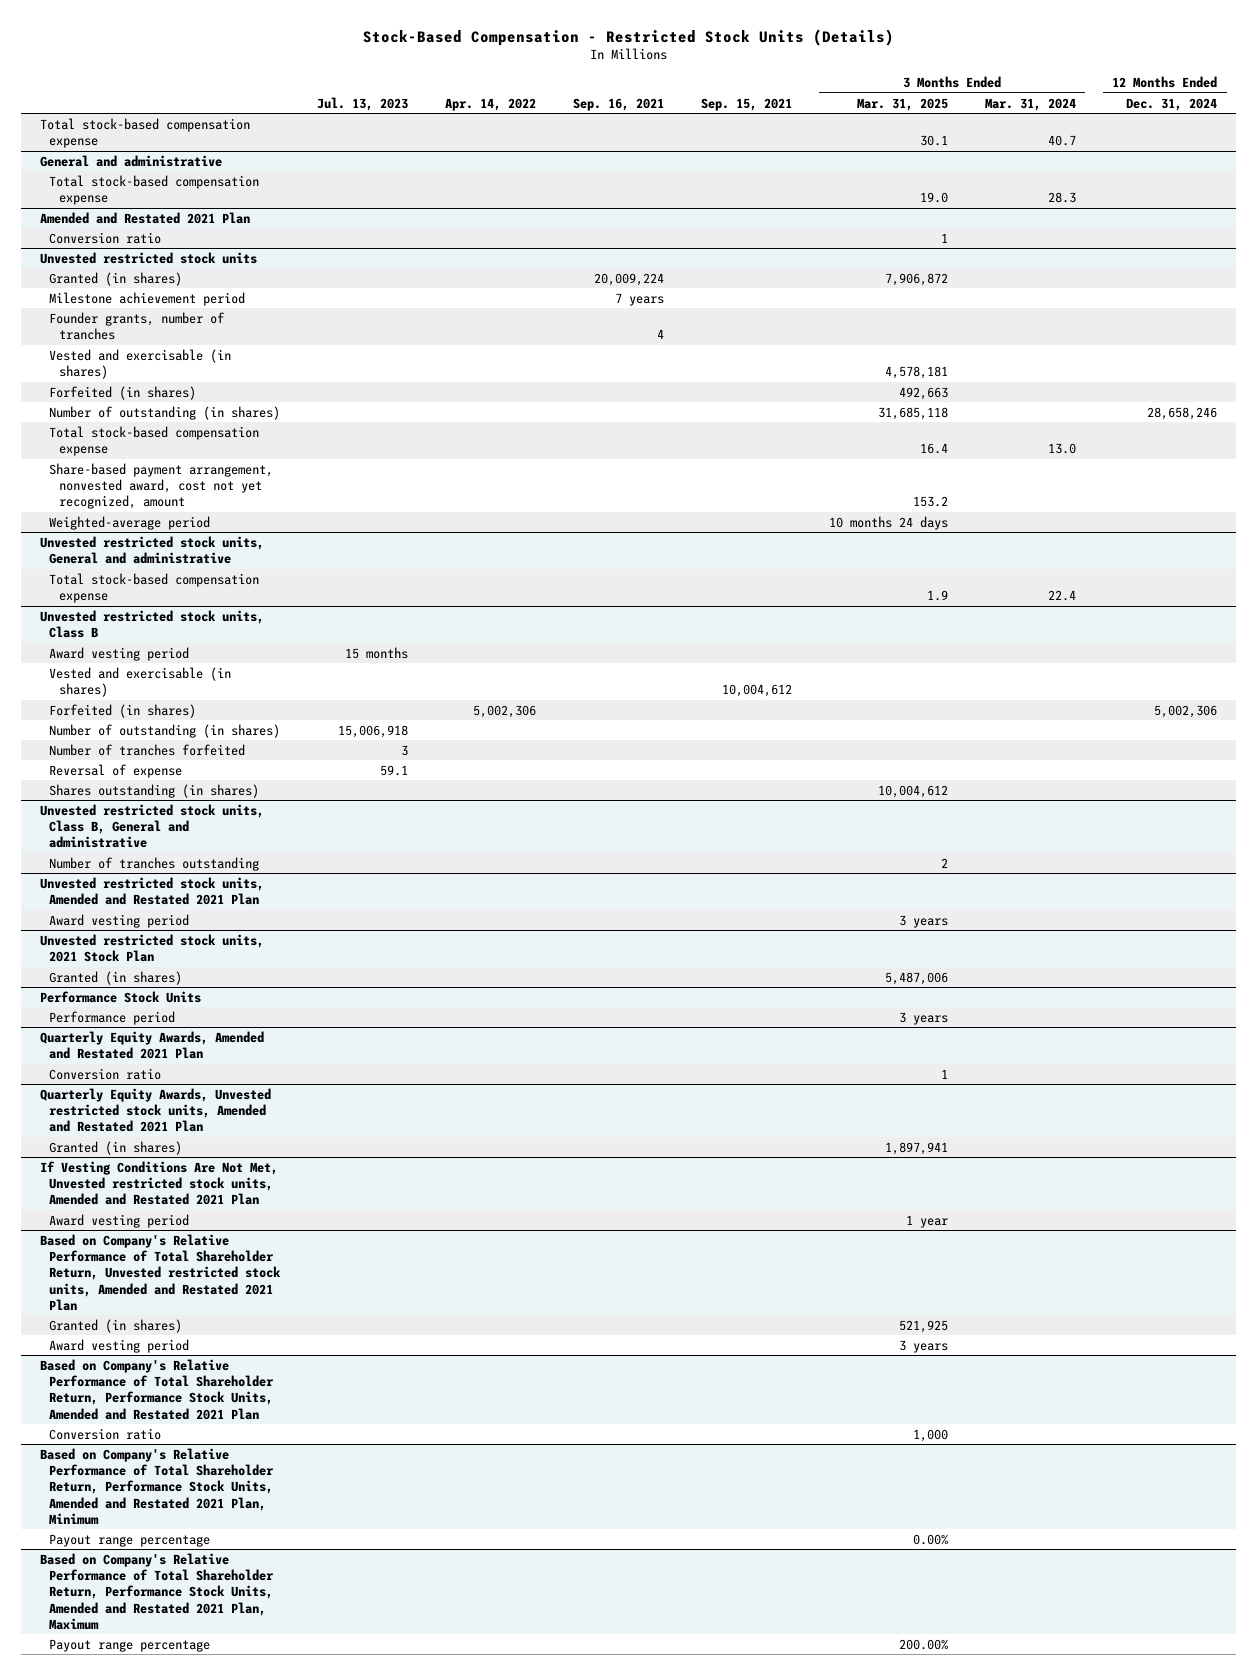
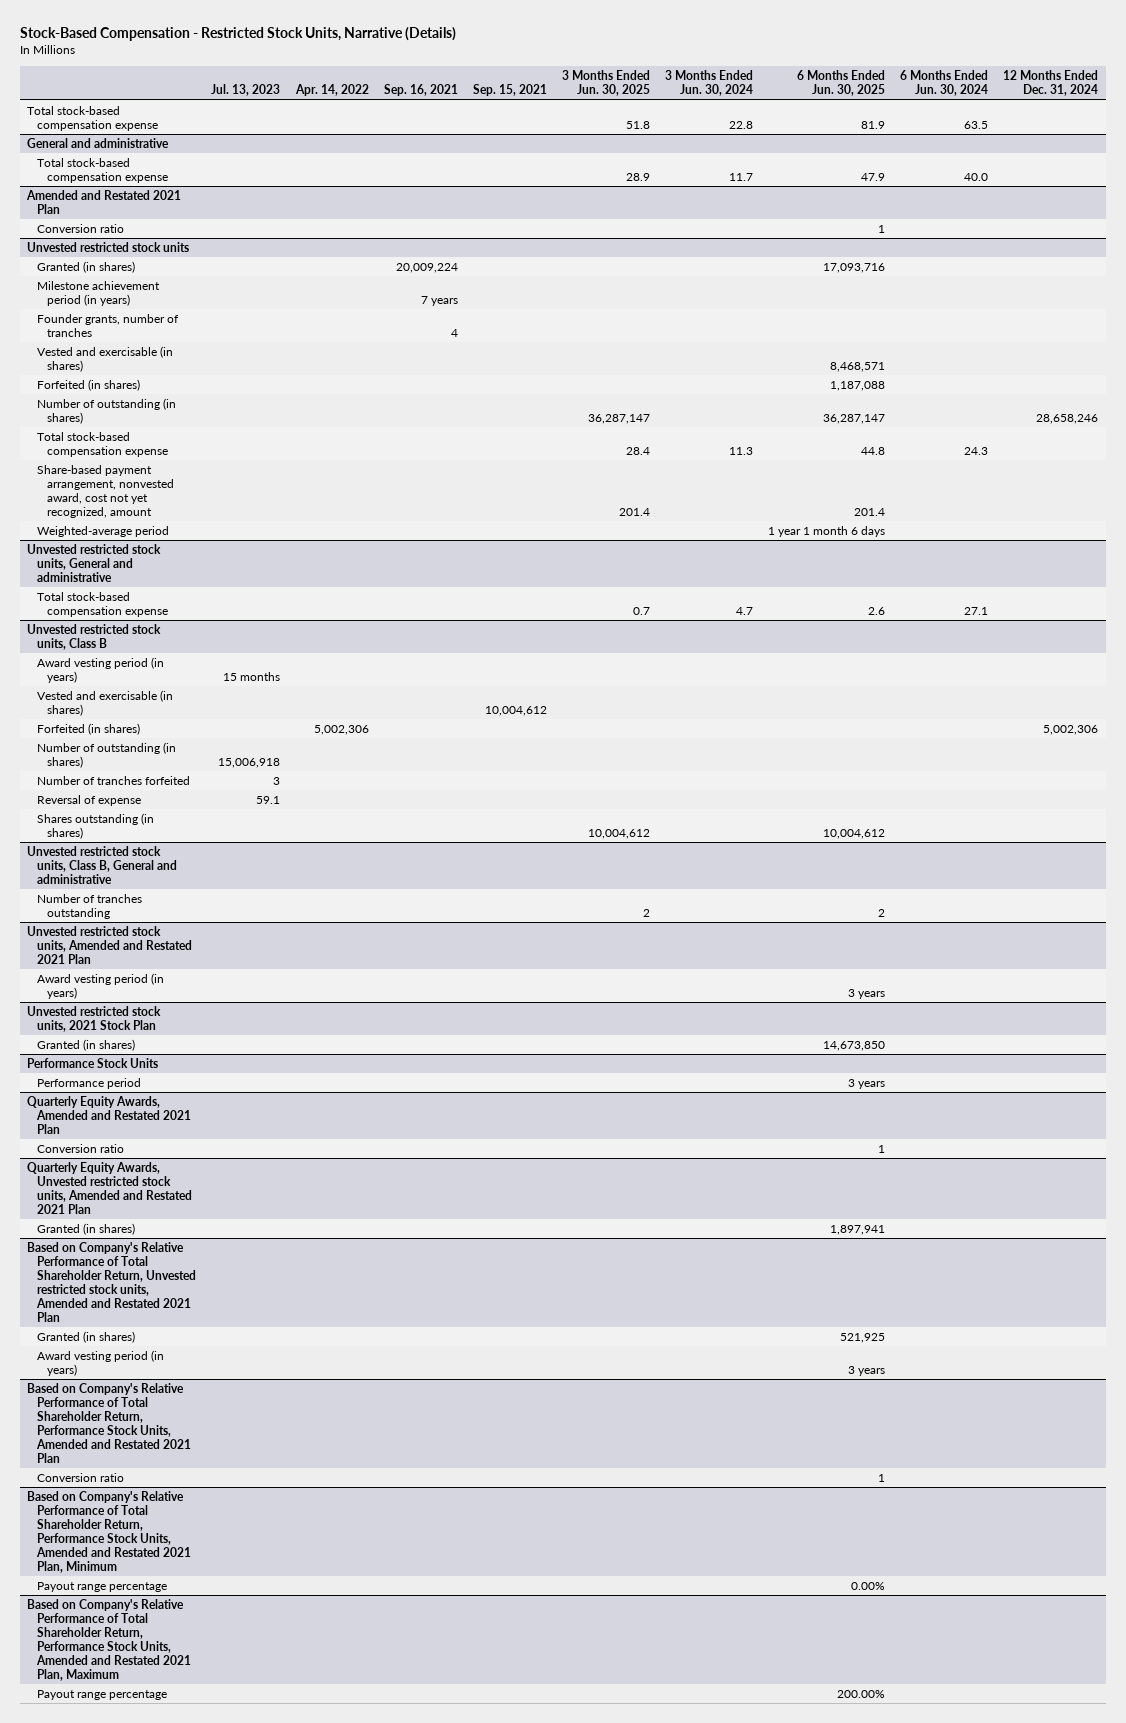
- Stock-Based Compensation - Restricted Stock Units (Details)
+ Stock-Based Compensation - Restricted Stock Units, Narrative (Details)
- | Jul. 13, 2023 | Apr. 14, 2022 | Sep. 16, 2021 | Sep. 15, 2021 | 3 Months Ended Mar. 31, 2025 | 3 Months Ended Mar. 31, 2024 | 12 Months Ended Dec. 31, 2024
+ | Jul. 13, 2023 | Apr. 14, 2022 | Sep. 16, 2021 | Sep. 15, 2021 | 3 Months Ended Jun. 30, 2025 | 3 Months Ended Jun. 30, 2024 | 6 Months Ended Jun. 30, 2025 | 6 Months Ended Jun. 30, 2024 | 12 Months Ended Dec. 31, 2024
@ Unvested restricted stock units
- Milestone achievement period | | | 7 years | | | |
+ Milestone achievement period (in years) | | | 7 years | | | | | |
@ Unvested restricted stock units, Class B
- Award vesting period | 15 months | | | | | |
+ Award vesting period (in years) | 15 months | | | | | | | |
@ Unvested restricted stock units, Amended and Restated 2021 Plan
- Award vesting period | | | | | 3 years | |
+ Award vesting period (in years) | | | | | | | 3 years | |
- If Vesting Conditions Are Not Met, Unvested restricted stock units, Amended and Restated 2021 Plan
- Award vesting period | | | | | 1 year | |
@ Based on Company's Relative Performance of Total Shareholder Return, Unvested restricted stock units, Amended and Restated 2021 Plan
- Award vesting period | | | | | 3 years | |
+ Award vesting period (in years) | | | | | | | 3 years | |

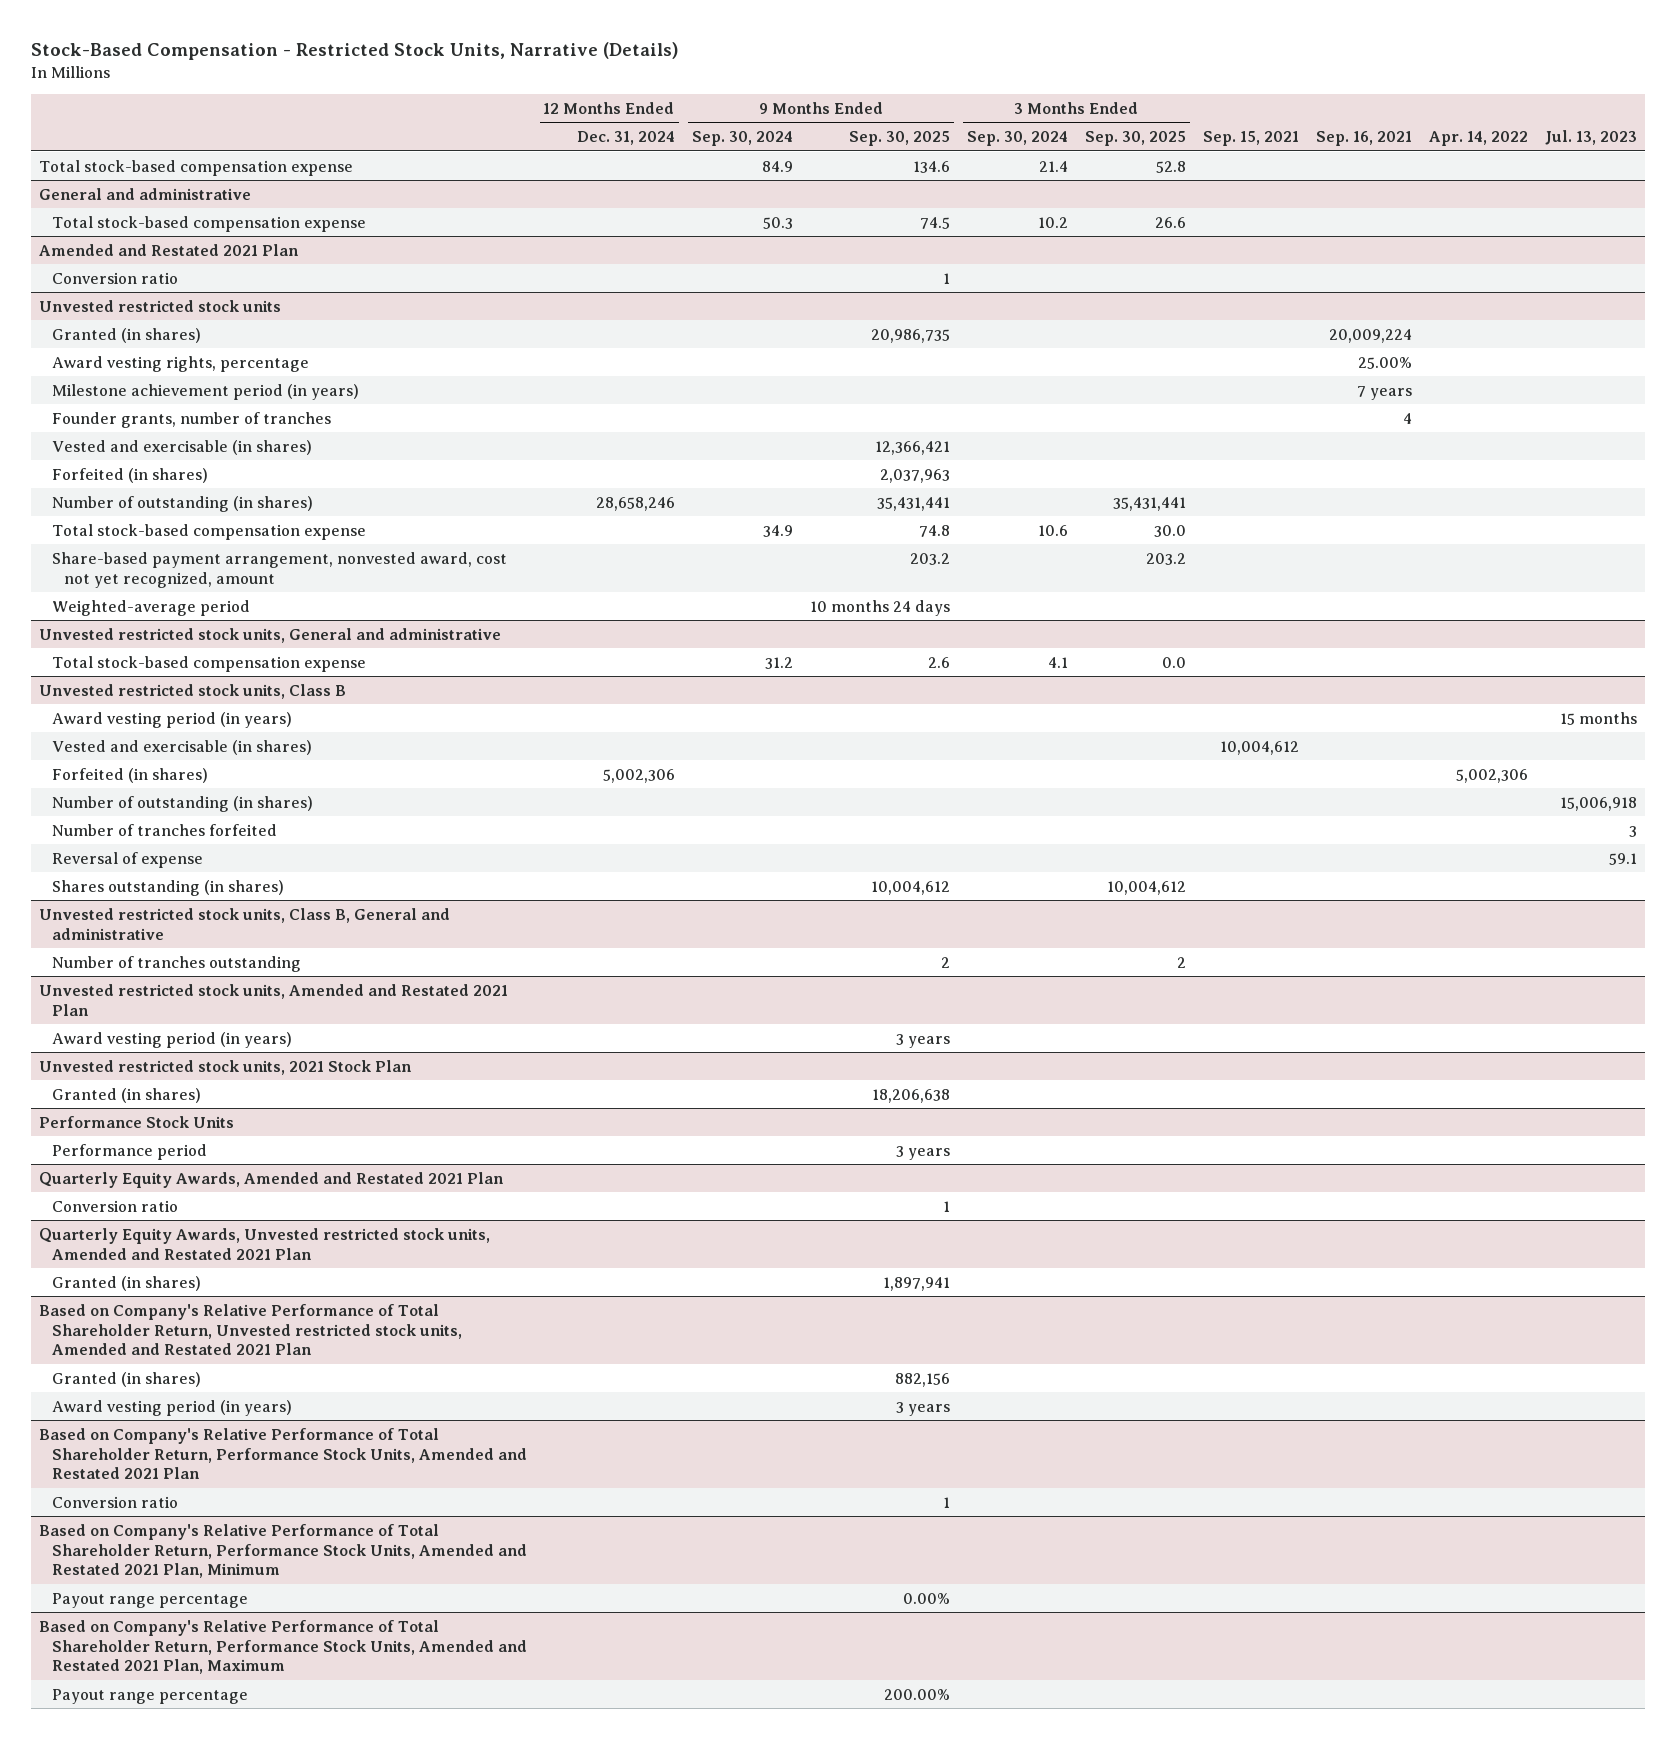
- | Jul. 13, 2023 | Apr. 14, 2022 | Sep. 16, 2021 | Sep. 15, 2021 | 3 Months Ended Jun. 30, 2025 | 3 Months Ended Jun. 30, 2024 | 6 Months Ended Jun. 30, 2025 | 6 Months Ended Jun. 30, 2024 | 12 Months Ended Dec. 31, 2024
+ | 12 Months Ended Dec. 31, 2024 | 9 Months Ended Sep. 30, 2024 | 9 Months Ended Sep. 30, 2025 | 3 Months Ended Sep. 30, 2024 | 3 Months Ended Sep. 30, 2025 | Sep. 15, 2021 | Sep. 16, 2021 | Apr. 14, 2022 | Jul. 13, 2023
@ Unvested restricted stock units
+ Award vesting rights, percentage | | | | | | | 25.00% | |

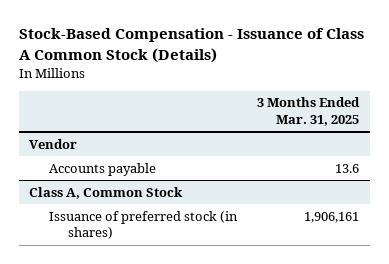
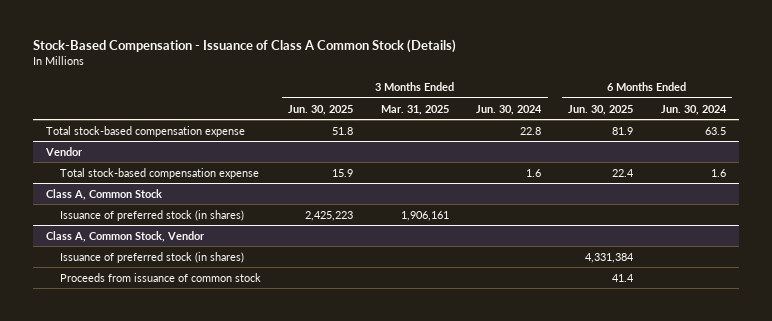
- | 3 Months Ended Mar. 31, 2025
+ | 3 Months Ended Jun. 30, 2025 | 3 Months Ended Mar. 31, 2025 | 3 Months Ended Jun. 30, 2024 | 6 Months Ended Jun. 30, 2025 | 6 Months Ended Jun. 30, 2024
+ Total stock-based compensation expense | 51.8 | | 22.8 | 81.9 | 63.5
@ Vendor
- Accounts payable | 13.6
+ Total stock-based compensation expense | 15.9 | | 1.6 | 22.4 | 1.6
+ Class A, Common Stock, Vendor
+ Issuance of preferred stock (in shares) | | | | 4,331,384 |
+ Proceeds from issuance of common stock | | | | 41.4 |

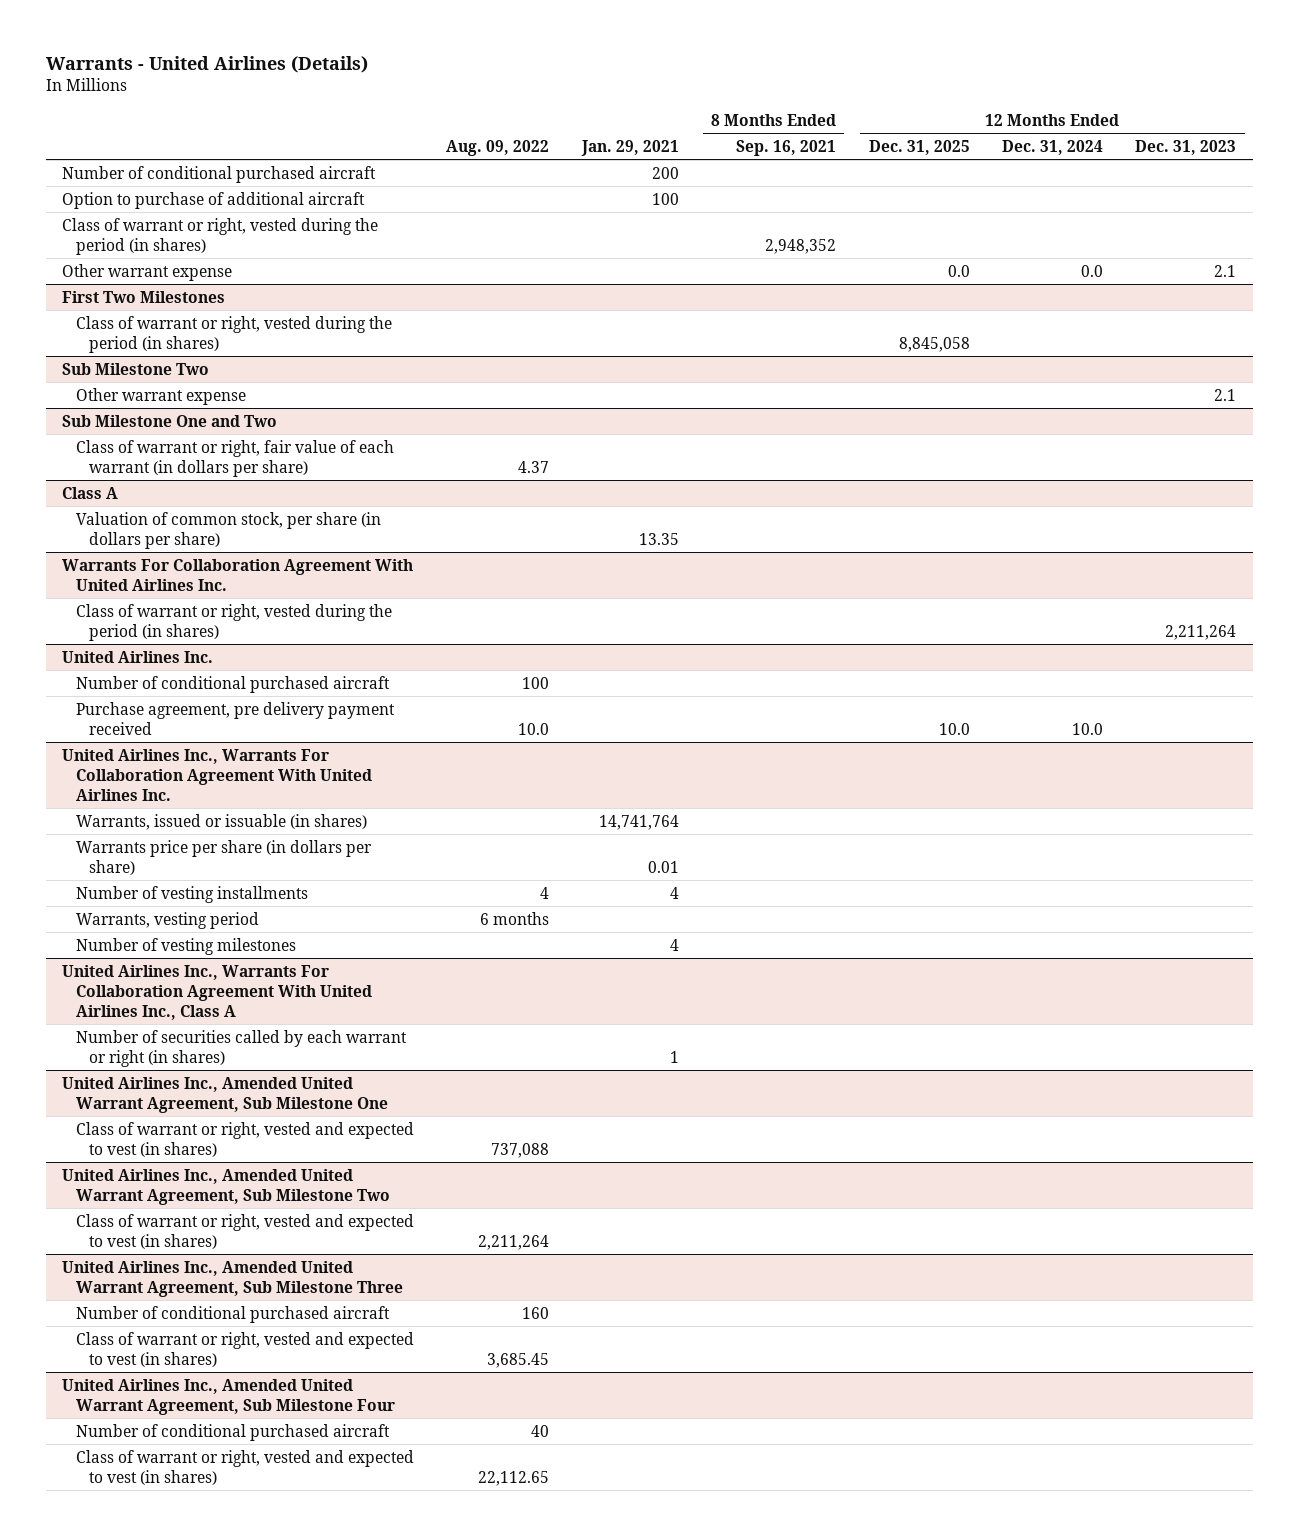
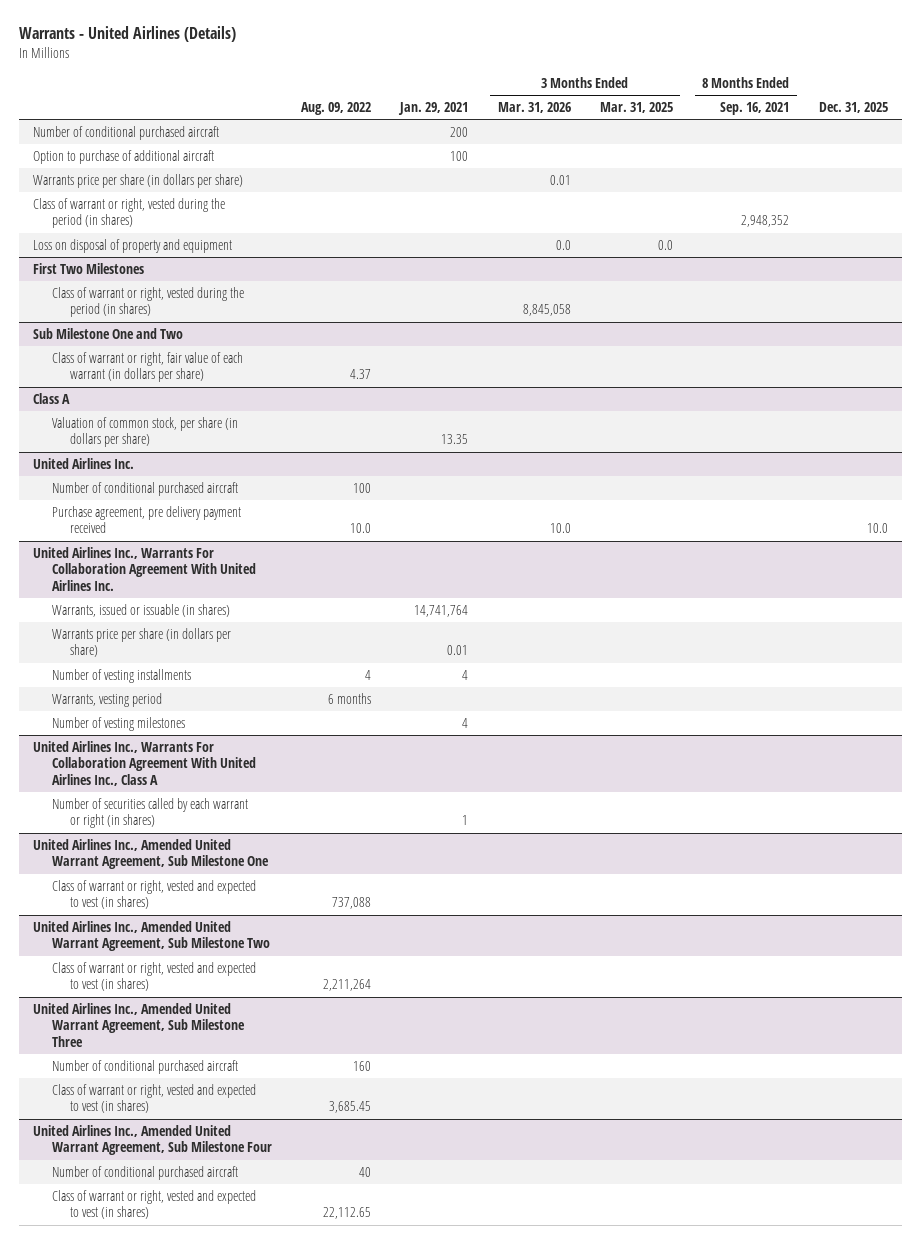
- | Aug. 09, 2022 | Jan. 29, 2021 | 8 Months Ended Sep. 16, 2021 | 12 Months Ended Dec. 31, 2025 | 12 Months Ended Dec. 31, 2024 | 12 Months Ended Dec. 31, 2023
+ | Aug. 09, 2022 | Jan. 29, 2021 | 3 Months Ended Mar. 31, 2026 | 3 Months Ended Mar. 31, 2025 | 8 Months Ended Sep. 16, 2021 | Dec. 31, 2025
+ Warrants price per share (in dollars per share) | | | 0.01 | | |
- Other warrant expense | | | | 0.0 | 0.0 | 2.1
+ Loss on disposal of property and equipment | | | 0.0 | 0.0 | |
- Sub Milestone Two
- Other warrant expense | | | | | | 2.1
- Warrants For Collaboration Agreement With United Airlines Inc.
- Class of warrant or right, vested during the period (in shares) | | | | | | 2,211,264

